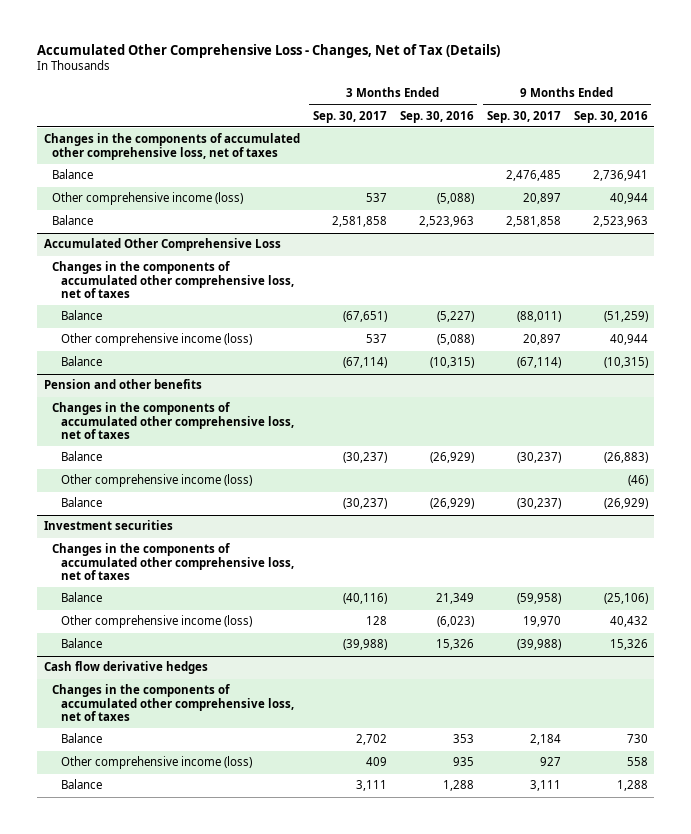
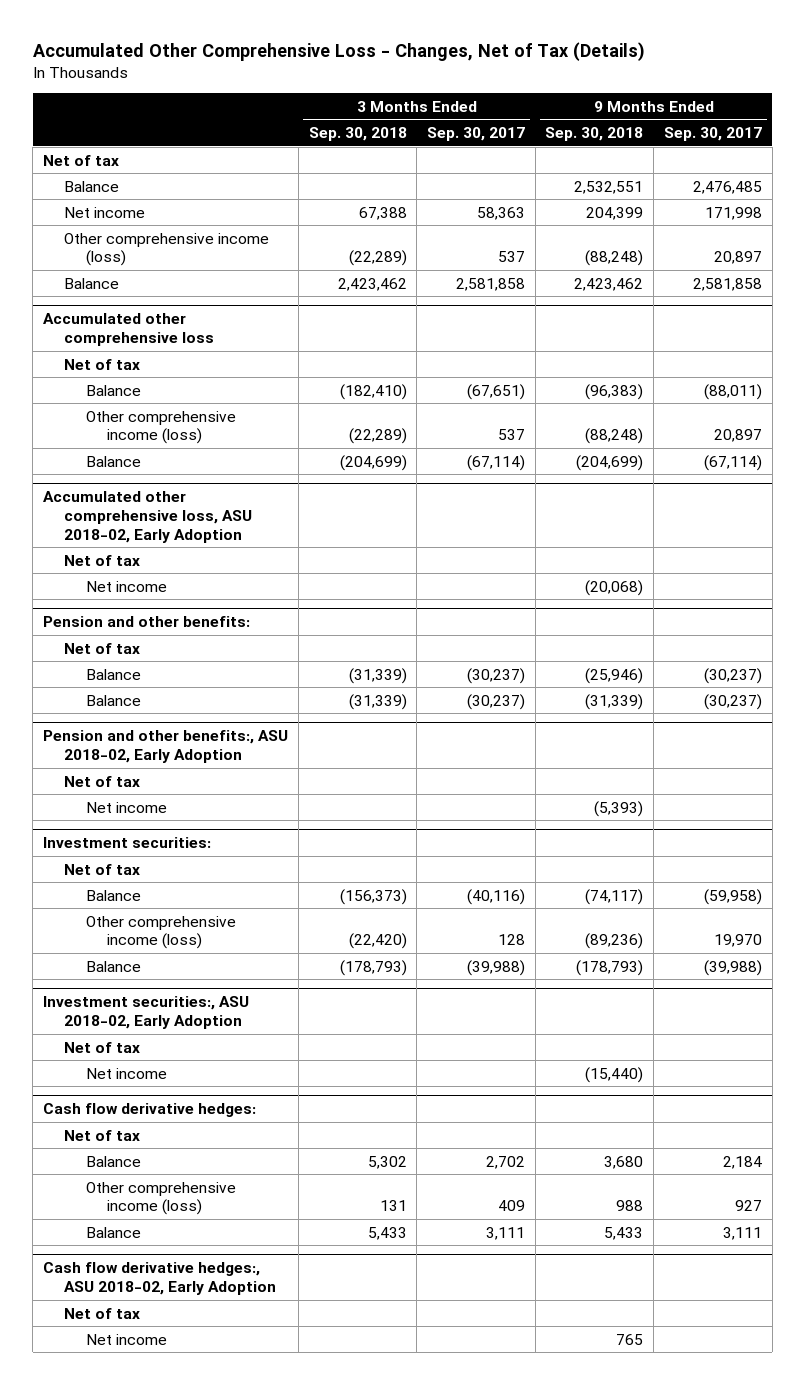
- | 3 Months Ended Sep. 30, 2017 | 3 Months Ended Sep. 30, 2016 | 9 Months Ended Sep. 30, 2017 | 9 Months Ended Sep. 30, 2016
+ | 3 Months Ended Sep. 30, 2018 | 3 Months Ended Sep. 30, 2017 | 9 Months Ended Sep. 30, 2018 | 9 Months Ended Sep. 30, 2017
- Changes in the components of accumulated other comprehensive loss, net of taxes
+ Net of tax
+ Net income | 67,388 | 58,363 | 204,399 | 171,998
- Accumulated Other Comprehensive Loss
- Changes in the components of accumulated other comprehensive loss, net of taxes
+ Accumulated other comprehensive loss
+ Net of tax
- Pension and other benefits
- Changes in the components of accumulated other comprehensive loss, net of taxes
+ Accumulated other comprehensive loss, ASU 2018-02, Early Adoption
+ Net of tax
+ Net income | | | (20,068) |
+ Pension and other benefits:
+ Net of tax
- Other comprehensive income (loss) | | | | (46)
- Investment securities
- Changes in the components of accumulated other comprehensive loss, net of taxes
+ Pension and other benefits:, ASU 2018-02, Early Adoption
+ Net of tax
+ Net income | | | (5,393) |
+ Investment securities:
+ Net of tax
- Cash flow derivative hedges
- Changes in the components of accumulated other comprehensive loss, net of taxes
+ Investment securities:, ASU 2018-02, Early Adoption
+ Net of tax
+ Net income | | | (15,440) |
+ Cash flow derivative hedges:
+ Net of tax
+ Cash flow derivative hedges:, ASU 2018-02, Early Adoption
+ Net of tax
+ Net income | | | 765 |

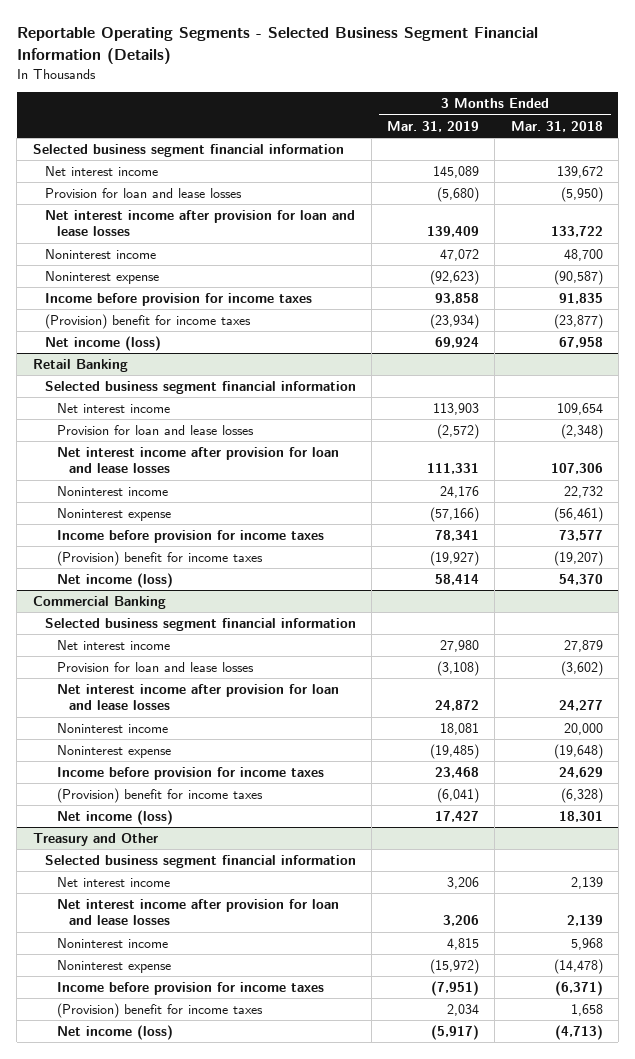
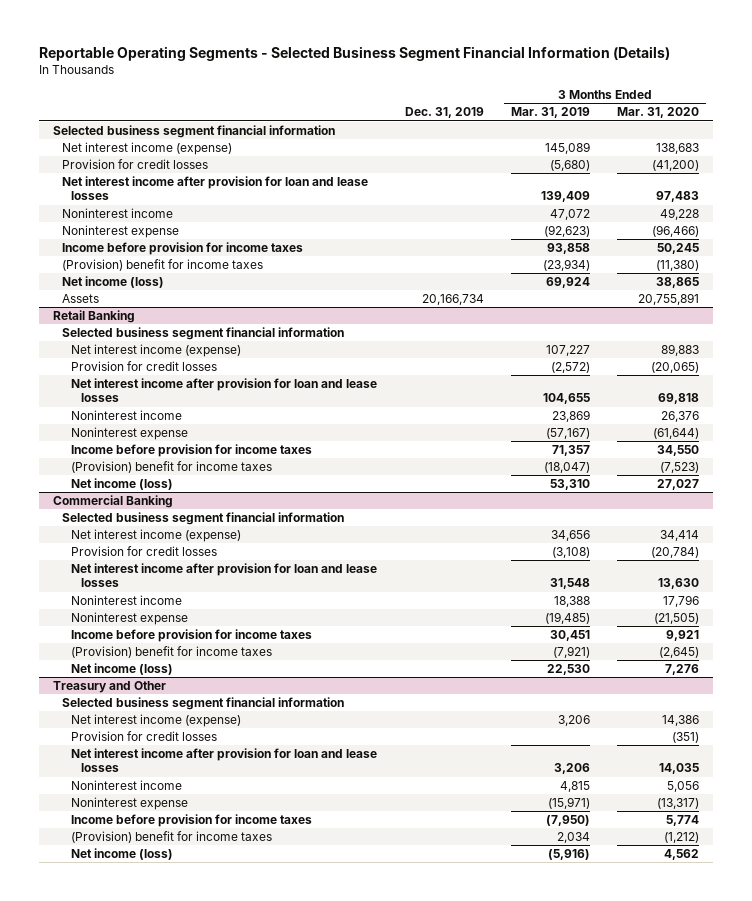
- | 3 Months Ended Mar. 31, 2019 | 3 Months Ended Mar. 31, 2018
+ | Dec. 31, 2019 | 3 Months Ended Mar. 31, 2019 | 3 Months Ended Mar. 31, 2020
- Net interest income | 145,089 | 139,672
- Provision for loan and lease losses | (5,680) | (5,950)
+ Net interest income (expense) | | 145,089 | 138,683
+ Provision for credit losses | | (5,680) | (41,200)
+ Assets | 20,166,734 | | 20,755,891
@ Retail Banking
- Net interest income | 113,903 | 109,654
- Provision for loan and lease losses | (2,572) | (2,348)
- Net interest income after provision for loan and lease losses | 111,331 | 107,306
- Noninterest income | 24,176 | 22,732
- Noninterest expense | (57,166) | (56,461)
- Income before provision for income taxes | 78,341 | 73,577
- (Provision) benefit for income taxes | (19,927) | (19,207)
- Net income (loss) | 58,414 | 54,370
+ Net interest income (expense) | | 107,227 | 89,883
+ Provision for credit losses | | (2,572) | (20,065)
+ Net interest income after provision for loan and lease losses | | 104,655 | 69,818
+ Noninterest income | | 23,869 | 26,376
+ Noninterest expense | | (57,167) | (61,644)
+ Income before provision for income taxes | | 71,357 | 34,550
+ (Provision) benefit for income taxes | | (18,047) | (7,523)
+ Net income (loss) | | 53,310 | 27,027
@ Commercial Banking
- Net interest income | 27,980 | 27,879
- Provision for loan and lease losses | (3,108) | (3,602)
- Net interest income after provision for loan and lease losses | 24,872 | 24,277
- Noninterest income | 18,081 | 20,000
+ Net interest income (expense) | | 34,656 | 34,414
+ Provision for credit losses | | (3,108) | (20,784)
+ Net interest income after provision for loan and lease losses | | 31,548 | 13,630
+ Noninterest income | | 18,388 | 17,796
- Income before provision for income taxes | 23,468 | 24,629
- (Provision) benefit for income taxes | (6,041) | (6,328)
- Net income (loss) | 17,427 | 18,301
+ Income before provision for income taxes | | 30,451 | 9,921
+ (Provision) benefit for income taxes | | (7,921) | (2,645)
+ Net income (loss) | | 22,530 | 7,276
@ Treasury and Other
- Net interest income | 3,206 | 2,139
+ Net interest income (expense) | | 3,206 | 14,386
+ Provision for credit losses | | | (351)
- Noninterest expense | (15,972) | (14,478)
- Income before provision for income taxes | (7,951) | (6,371)
+ Noninterest expense | | (15,971) | (13,317)
+ Income before provision for income taxes | | (7,950) | 5,774
- Net income (loss) | (5,917) | (4,713)
+ Net income (loss) | | (5,916) | 4,562

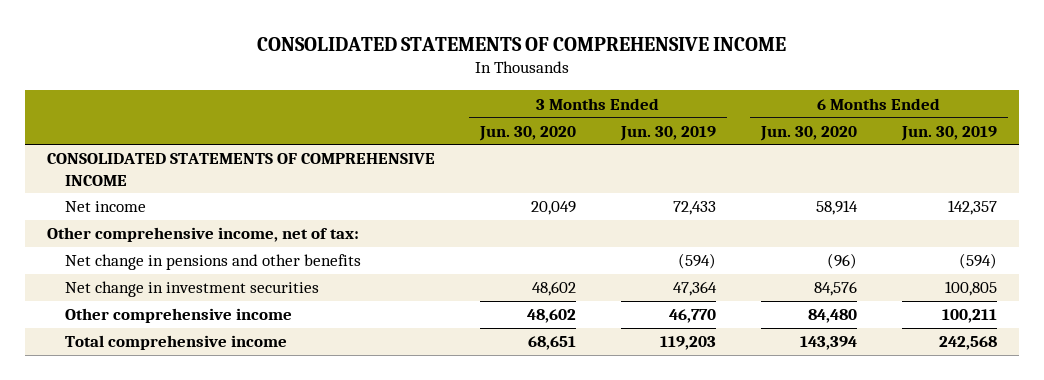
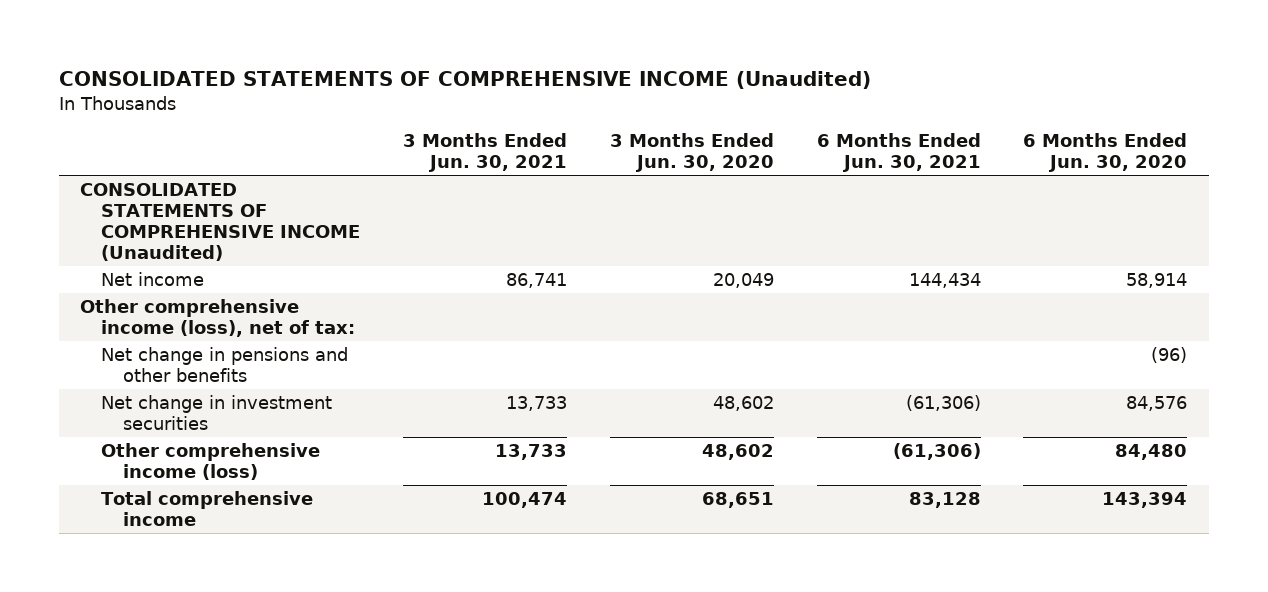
- CONSOLIDATED STATEMENTS OF COMPREHENSIVE INCOME
+ CONSOLIDATED STATEMENTS OF COMPREHENSIVE INCOME (Unaudited)
- | 3 Months Ended Jun. 30, 2020 | 3 Months Ended Jun. 30, 2019 | 6 Months Ended Jun. 30, 2020 | 6 Months Ended Jun. 30, 2019
+ | 3 Months Ended Jun. 30, 2021 | 3 Months Ended Jun. 30, 2020 | 6 Months Ended Jun. 30, 2021 | 6 Months Ended Jun. 30, 2020
- CONSOLIDATED STATEMENTS OF COMPREHENSIVE INCOME
+ CONSOLIDATED STATEMENTS OF COMPREHENSIVE INCOME (Unaudited)
- Other comprehensive income, net of tax:
+ Other comprehensive income (loss), net of tax:
- Other comprehensive income | 48,602 | 46,770 | 84,480 | 100,211
+ Other comprehensive income (loss) | 13,733 | 48,602 | (61,306) | 84,480

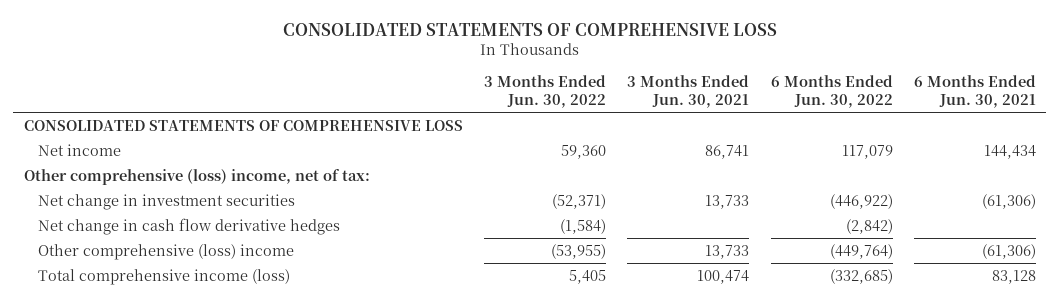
- CONSOLIDATED STATEMENTS OF COMPREHENSIVE INCOME (Unaudited)
+ CONSOLIDATED STATEMENTS OF COMPREHENSIVE LOSS
- | 3 Months Ended Jun. 30, 2021 | 3 Months Ended Jun. 30, 2020 | 6 Months Ended Jun. 30, 2021 | 6 Months Ended Jun. 30, 2020
+ | 3 Months Ended Jun. 30, 2022 | 3 Months Ended Jun. 30, 2021 | 6 Months Ended Jun. 30, 2022 | 6 Months Ended Jun. 30, 2021
- CONSOLIDATED STATEMENTS OF COMPREHENSIVE INCOME (Unaudited)
+ CONSOLIDATED STATEMENTS OF COMPREHENSIVE LOSS
- Other comprehensive income (loss), net of tax:
- Net change in pensions and other benefits | | | | (96)
+ Other comprehensive (loss) income, net of tax:
- Other comprehensive income (loss) | 13,733 | 48,602 | (61,306) | 84,480
- Total comprehensive income | 100,474 | 68,651 | 83,128 | 143,394
+ Net change in cash flow derivative hedges | (1,584) | | (2,842) |
+ Other comprehensive (loss) income | (53,955) | 13,733 | (449,764) | (61,306)
+ Total comprehensive income (loss) | 5,405 | 100,474 | (332,685) | 83,128

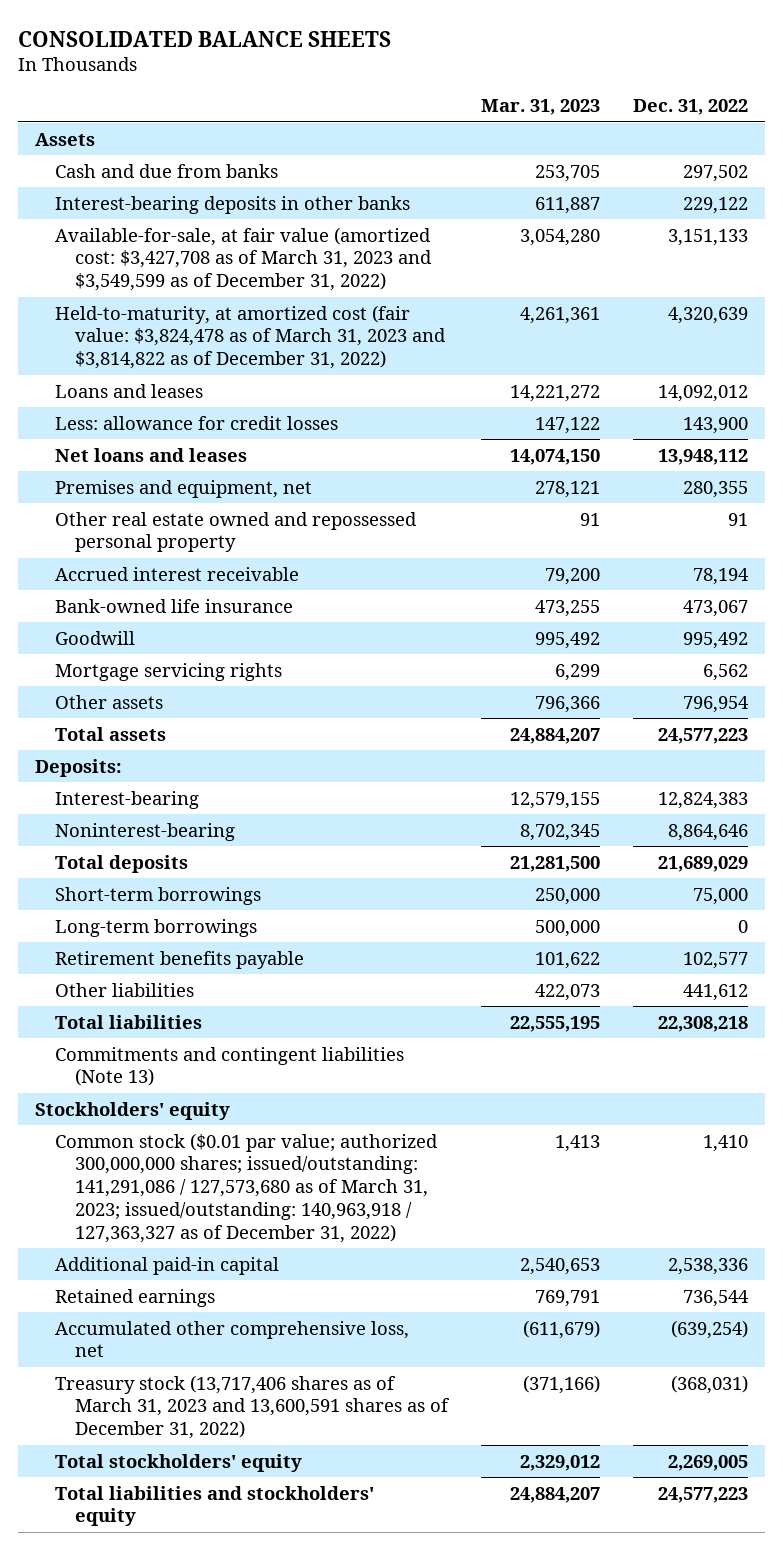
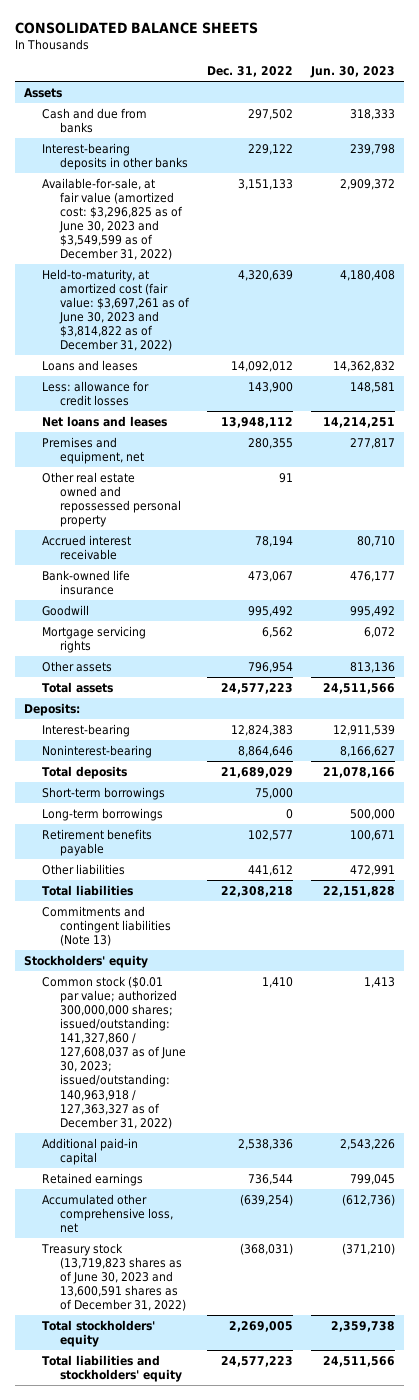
- | Mar. 31, 2023 | Dec. 31, 2022
+ | Dec. 31, 2022 | Jun. 30, 2023
- Available-for-sale, at fair value (amortized cost: $3,427,708 as of March 31, 2023 and $3,549,599 as of December 31, 2022) | 3,054,280 | 3,151,133
- Held-to-maturity, at amortized cost (fair value: $3,824,478 as of March 31, 2023 and $3,814,822 as of December 31, 2022) | 4,261,361 | 4,320,639
+ Available-for-sale, at fair value (amortized cost: $3,296,825 as of June 30, 2023 and $3,549,599 as of December 31, 2022) | 3,151,133 | 2,909,372
+ Held-to-maturity, at amortized cost (fair value: $3,697,261 as of June 30, 2023 and $3,814,822 as of December 31, 2022) | 4,320,639 | 4,180,408
- Common stock ($0.01 par value; authorized 300,000,000 shares; issued/outstanding: 141,291,086 / 127,573,680 as of March 31, 2023; issued/outstanding: 140,963,918 / 127,363,327 as of December 31, 2022) | 1,413 | 1,410
+ Common stock ($0.01 par value; authorized 300,000,000 shares; issued/outstanding: 141,327,860 / 127,608,037 as of June 30, 2023; issued/outstanding: 140,963,918 / 127,363,327 as of December 31, 2022) | 1,410 | 1,413
- Treasury stock (13,717,406 shares as of March 31, 2023 and 13,600,591 shares as of December 31, 2022) | (371,166) | (368,031)
+ Treasury stock (13,719,823 shares as of June 30, 2023 and 13,600,591 shares as of December 31, 2022) | (368,031) | (371,210)

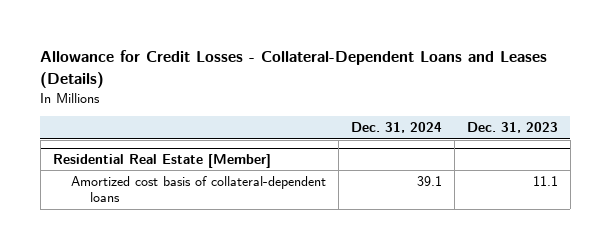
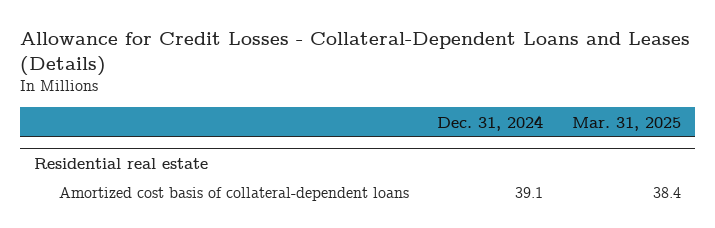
- | Dec. 31, 2024 | Dec. 31, 2023
+ | Dec. 31, 2024 | Mar. 31, 2025
- Residential Real Estate [Member]
+ Residential real estate

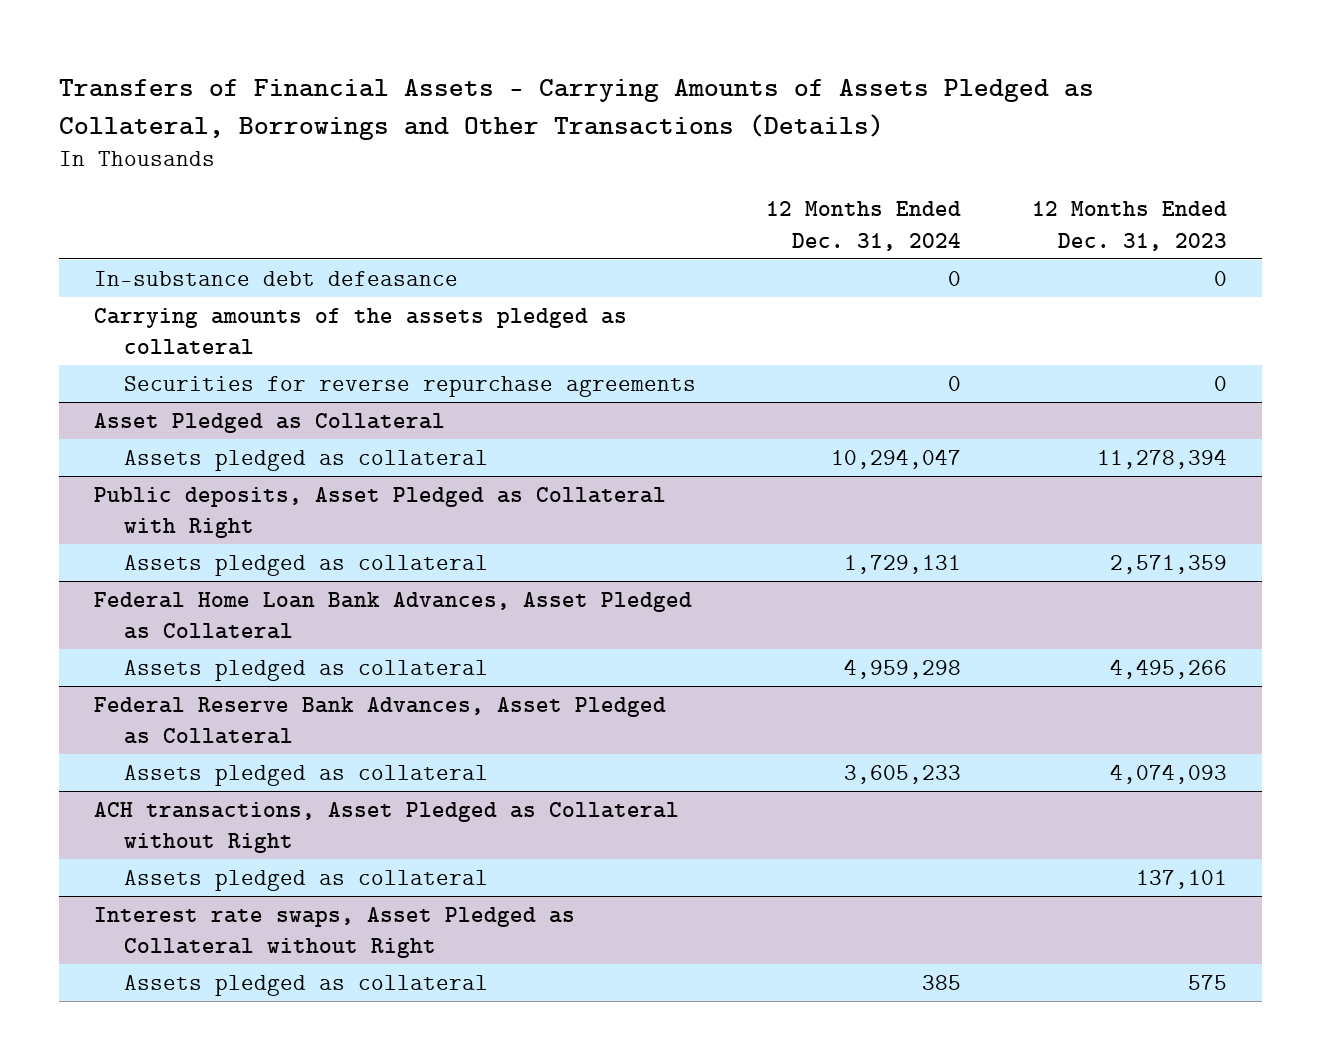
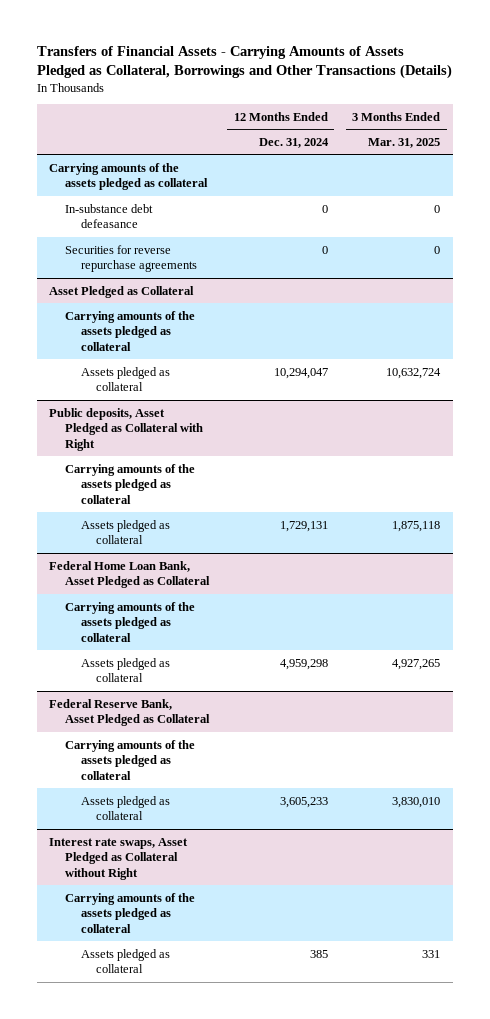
- | 12 Months Ended Dec. 31, 2024 | 12 Months Ended Dec. 31, 2023
+ | 12 Months Ended Dec. 31, 2024 | 3 Months Ended Mar. 31, 2025
moved down: In-substance debt defeasance | 0 | 0
@ Asset Pledged as Collateral
+ Carrying amounts of the assets pledged as collateral
@ Public deposits, Asset Pledged as Collateral with Right
+ Carrying amounts of the assets pledged as collateral
- Federal Home Loan Bank Advances, Asset Pledged as Collateral
+ Federal Home Loan Bank, Asset Pledged as Collateral
+ Carrying amounts of the assets pledged as collateral
- Federal Reserve Bank Advances, Asset Pledged as Collateral
+ Federal Reserve Bank, Asset Pledged as Collateral
+ Carrying amounts of the assets pledged as collateral
- ACH transactions, Asset Pledged as Collateral without Right
- Assets pledged as collateral | | 137,101
@ Interest rate swaps, Asset Pledged as Collateral without Right
+ Carrying amounts of the assets pledged as collateral

